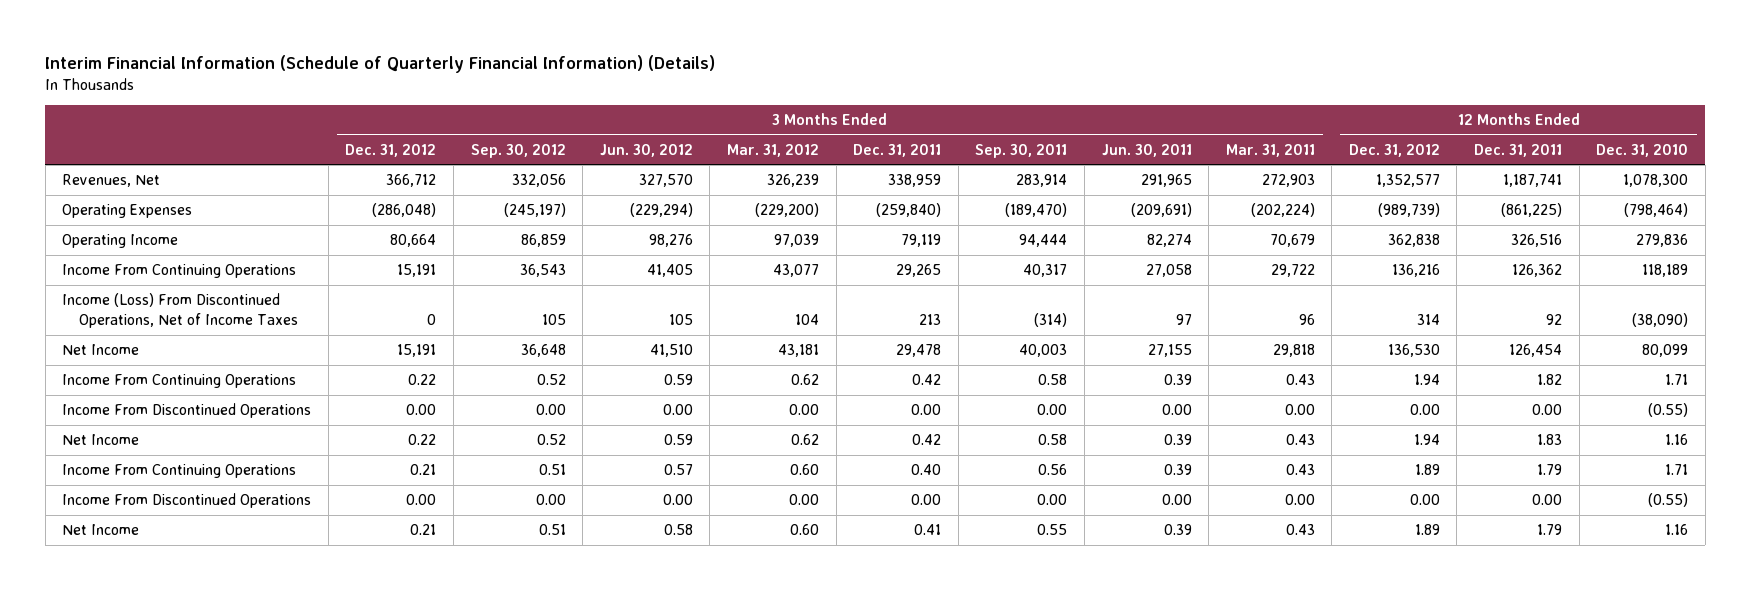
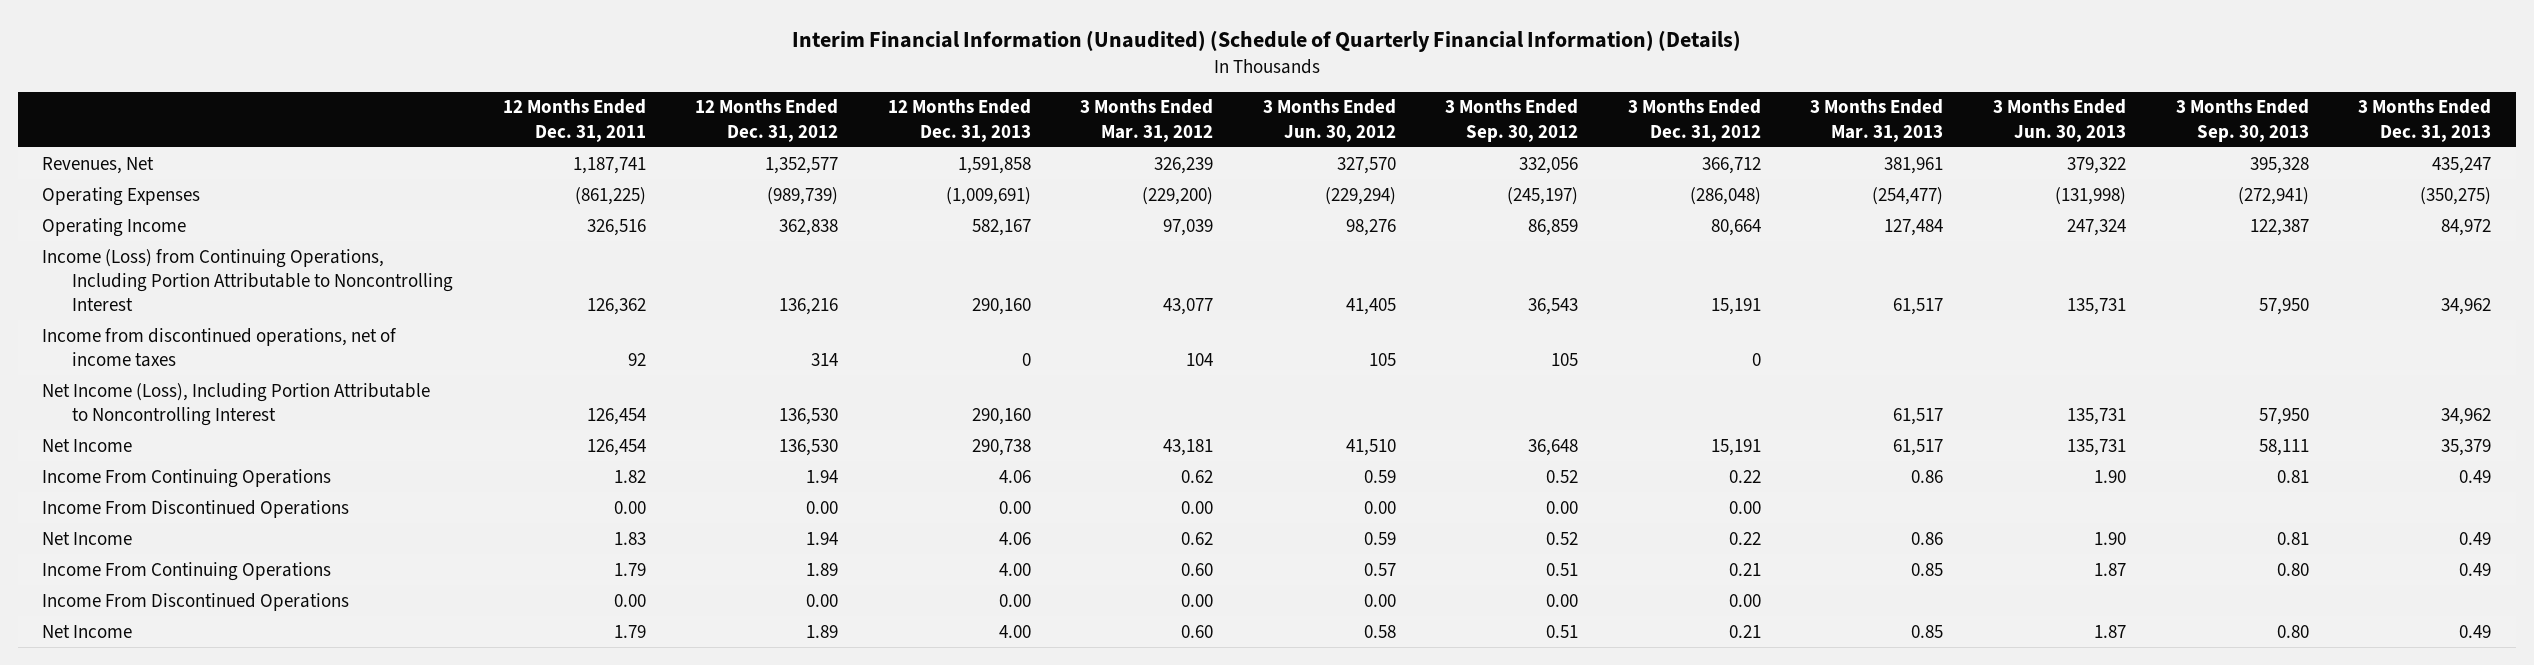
- Interim Financial Information (Schedule of Quarterly Financial Information) (Details)
+ Interim Financial Information (Unaudited) (Schedule of Quarterly Financial Information) (Details)
- | 3 Months Ended Dec. 31, 2012 | 3 Months Ended Sep. 30, 2012 | 3 Months Ended Jun. 30, 2012 | 3 Months Ended Mar. 31, 2012 | 3 Months Ended Dec. 31, 2011 | 3 Months Ended Sep. 30, 2011 | 3 Months Ended Jun. 30, 2011 | 3 Months Ended Mar. 31, 2011 | 12 Months Ended Dec. 31, 2012 | 12 Months Ended Dec. 31, 2011 | 12 Months Ended Dec. 31, 2010
+ | 12 Months Ended Dec. 31, 2011 | 12 Months Ended Dec. 31, 2012 | 12 Months Ended Dec. 31, 2013 | 3 Months Ended Mar. 31, 2012 | 3 Months Ended Jun. 30, 2012 | 3 Months Ended Sep. 30, 2012 | 3 Months Ended Dec. 31, 2012 | 3 Months Ended Mar. 31, 2013 | 3 Months Ended Jun. 30, 2013 | 3 Months Ended Sep. 30, 2013 | 3 Months Ended Dec. 31, 2013
- Income From Continuing Operations | 15,191 | 36,543 | 41,405 | 43,077 | 29,265 | 40,317 | 27,058 | 29,722 | 136,216 | 126,362 | 118,189
- Income (Loss) From Discontinued Operations, Net of Income Taxes | 0 | 105 | 105 | 104 | 213 | (314) | 97 | 96 | 314 | 92 | (38,090)
+ Income (Loss) from Continuing Operations, Including Portion Attributable to Noncontrolling Interest | 126,362 | 136,216 | 290,160 | 43,077 | 41,405 | 36,543 | 15,191 | 61,517 | 135,731 | 57,950 | 34,962
+ Income from discontinued operations, net of income taxes | 92 | 314 | 0 | 104 | 105 | 105 | 0 | | | |
+ Net Income (Loss), Including Portion Attributable to Noncontrolling Interest | 126,454 | 136,530 | 290,160 | | | | | 61,517 | 135,731 | 57,950 | 34,962

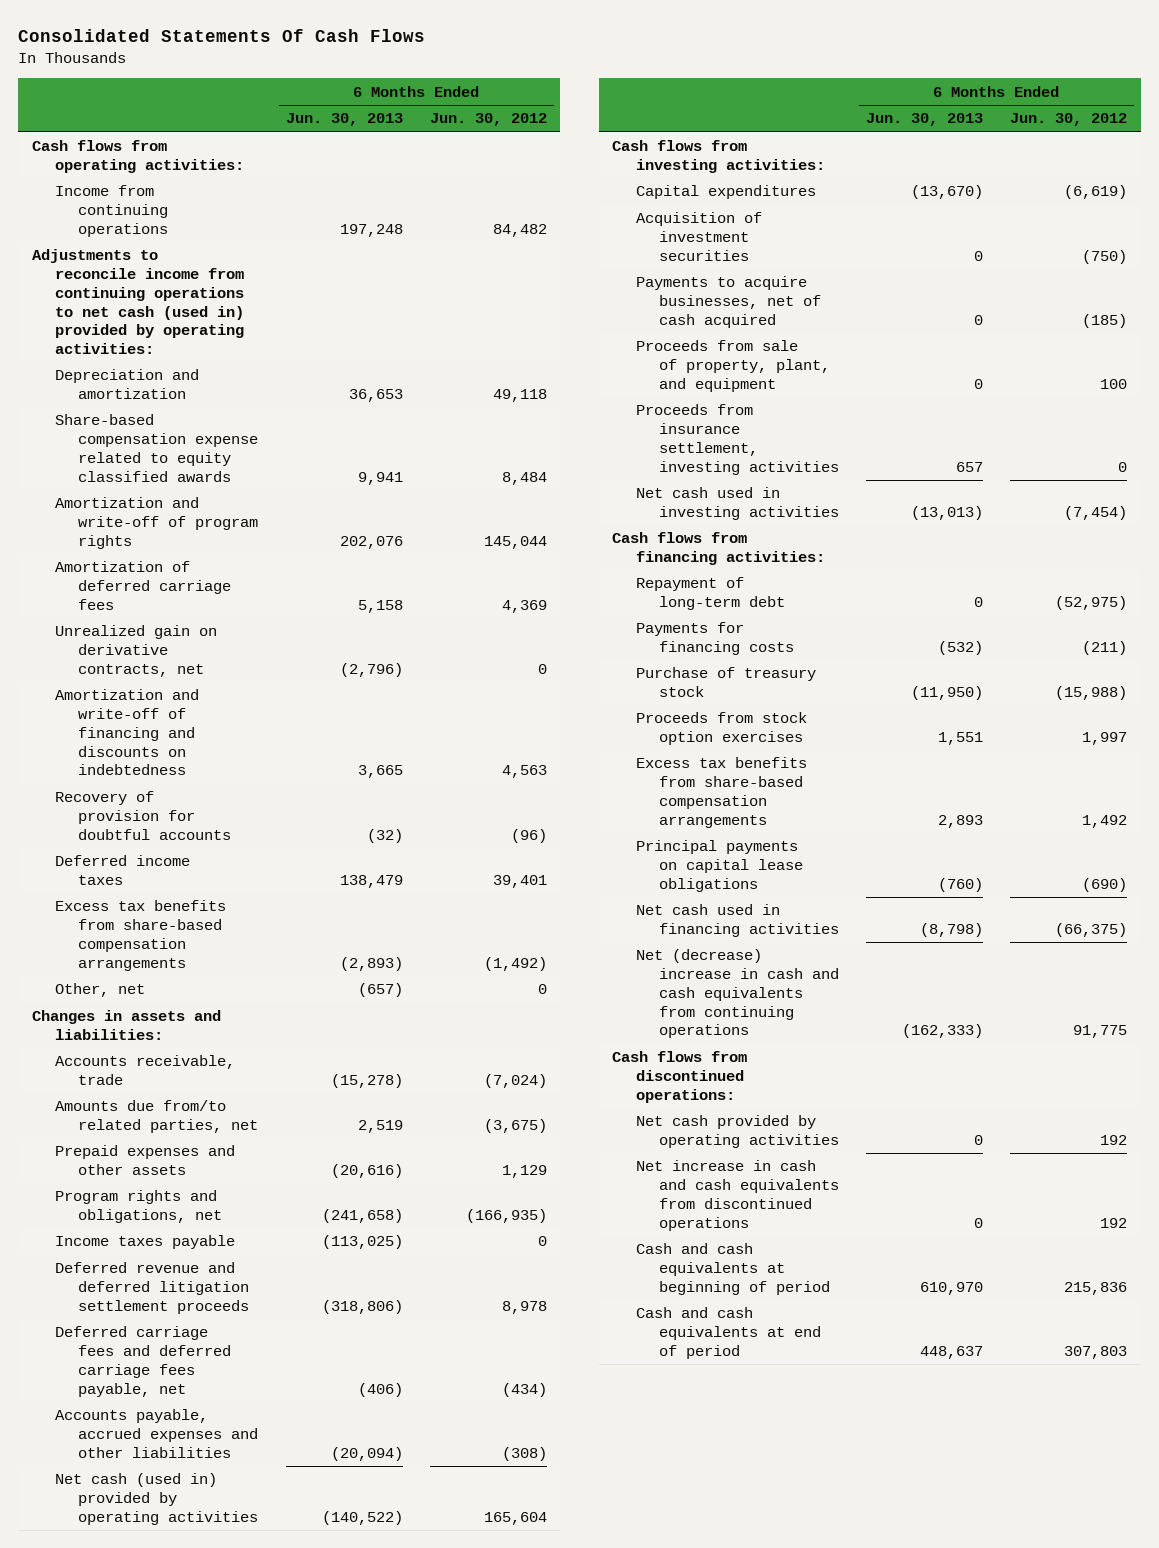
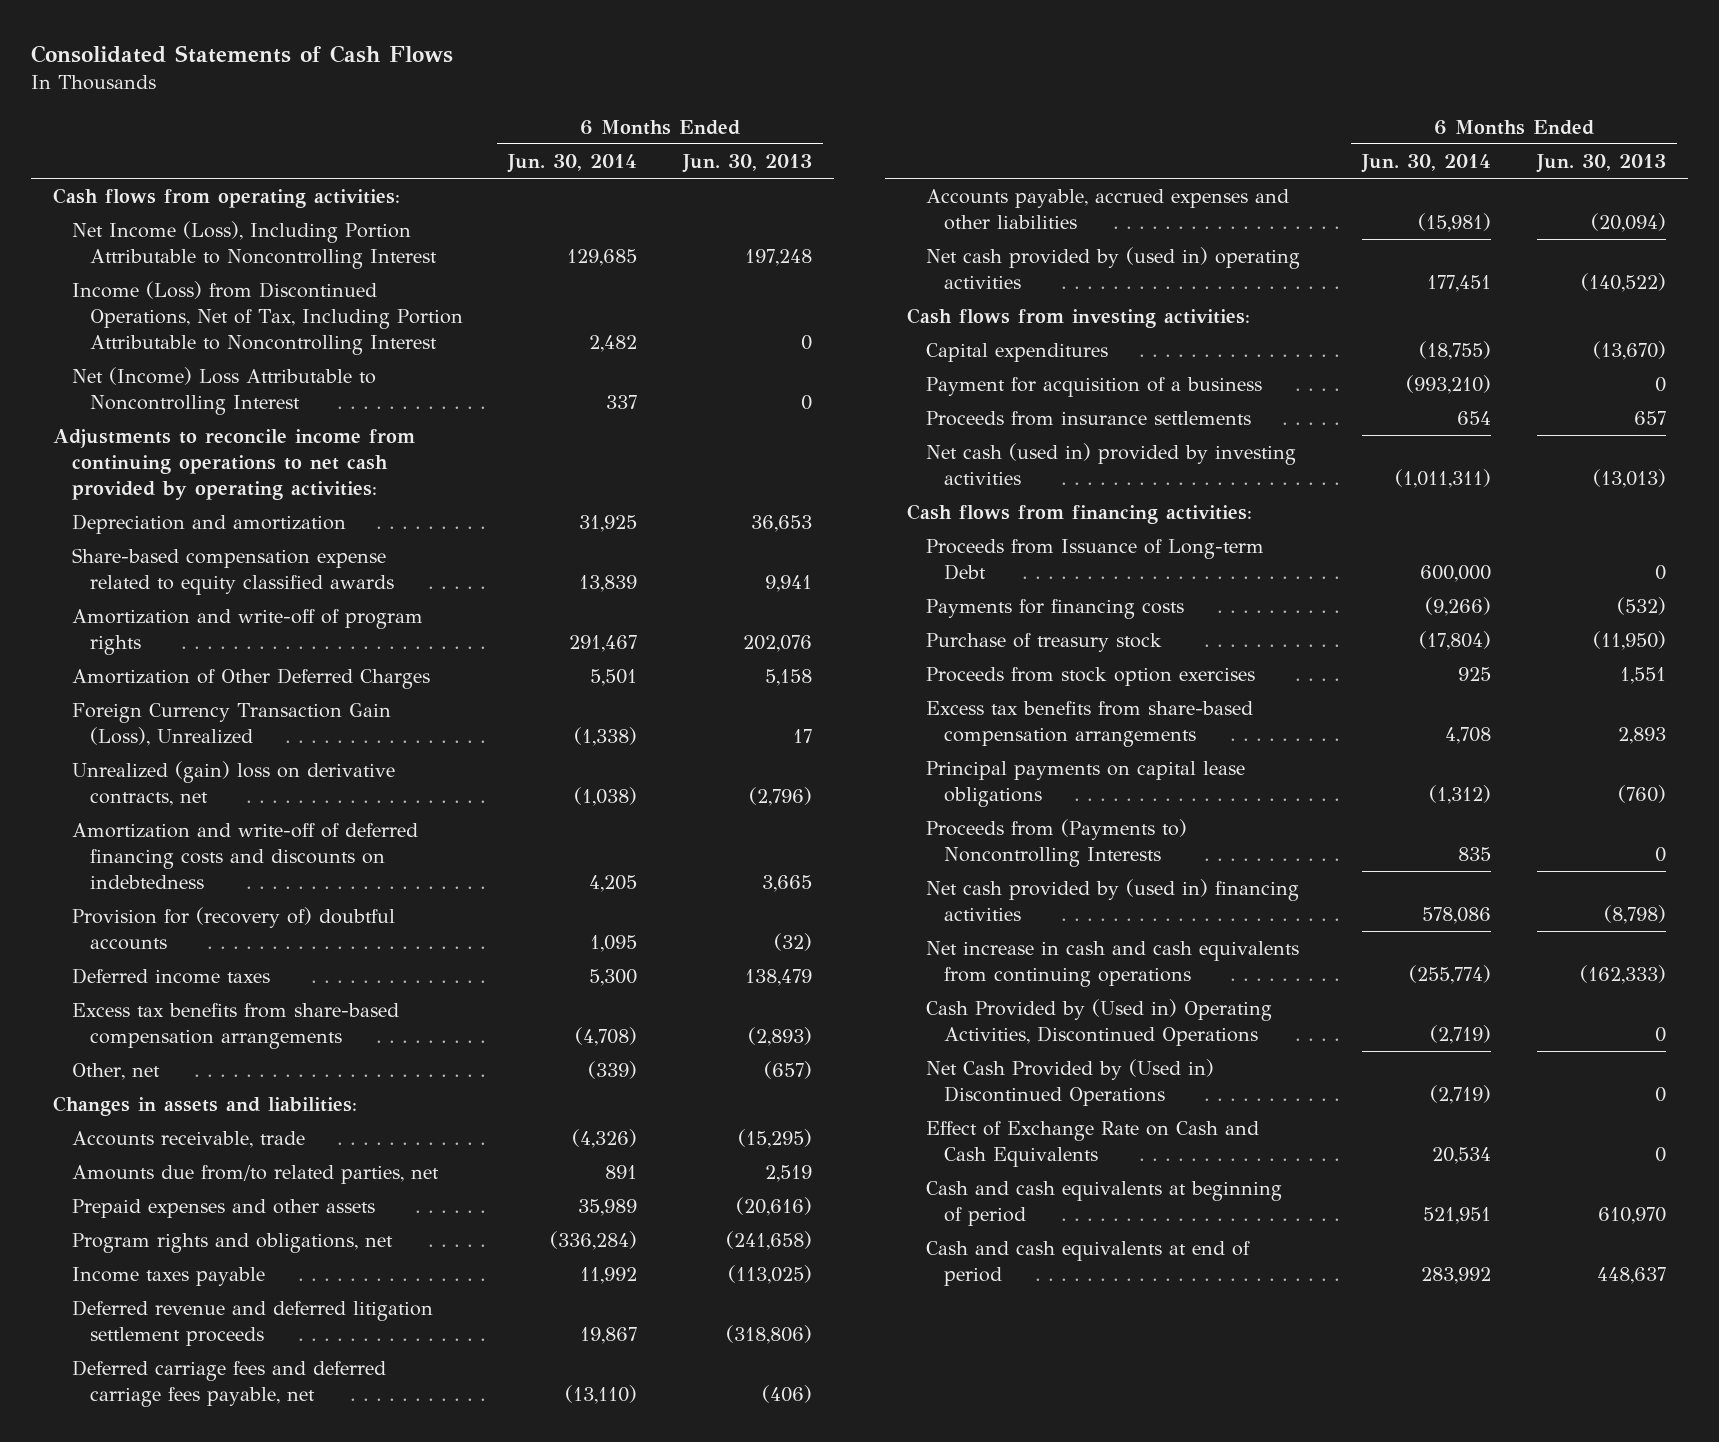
- Consolidated Statements Of Cash Flows
+ Consolidated Statements of Cash Flows
- | 6 Months Ended Jun. 30, 2013 | 6 Months Ended Jun. 30, 2012
+ | 6 Months Ended Jun. 30, 2014 | 6 Months Ended Jun. 30, 2013
- Income from continuing operations | 197,248 | 84,482
- Adjustments to reconcile income from continuing operations to net cash (used in) provided by operating activities:
+ Net Income (Loss), Including Portion Attributable to Noncontrolling Interest | 129,685 | 197,248
+ Income (Loss) from Discontinued Operations, Net of Tax, Including Portion Attributable to Noncontrolling Interest | 2,482 | 0
+ Net (Income) Loss Attributable to Noncontrolling Interest | 337 | 0
+ Adjustments to reconcile income from continuing operations to net cash provided by operating activities:
- Amortization of deferred carriage fees | 5,158 | 4,369
- Unrealized gain on derivative contracts, net | (2,796) | 0
- Amortization and write-off of financing and discounts on indebtedness | 3,665 | 4,563
- Recovery of provision for doubtful accounts | (32) | (96)
+ Amortization of Other Deferred Charges | 5,501 | 5,158
+ Foreign Currency Transaction Gain (Loss), Unrealized | (1,338) | 17
+ Unrealized (gain) loss on derivative contracts, net | (1,038) | (2,796)
+ Amortization and write-off of deferred financing costs and discounts on indebtedness | 4,205 | 3,665
+ Provision for (recovery of) doubtful accounts | 1,095 | (32)
- Accounts receivable, trade | (15,278) | (7,024)
+ Accounts receivable, trade | (4,326) | (15,295)
- Net cash (used in) provided by operating activities | (140,522) | 165,604
+ Net cash provided by (used in) operating activities | 177,451 | (140,522)
- Acquisition of investment securities | 0 | (750)
- Payments to acquire businesses, net of cash acquired | 0 | (185)
- Proceeds from sale of property, plant, and equipment | 0 | 100
- Proceeds from insurance settlement, investing activities | 657 | 0
- Net cash used in investing activities | (13,013) | (7,454)
+ Payment for acquisition of a business | (993,210) | 0
+ Proceeds from insurance settlements | 654 | 657
+ Net cash (used in) provided by investing activities | (1,011,311) | (13,013)
- Repayment of long-term debt | 0 | (52,975)
+ Proceeds from Issuance of Long-term Debt | 600,000 | 0
- Net cash used in financing activities | (8,798) | (66,375)
- Net (decrease) increase in cash and cash equivalents from continuing operations | (162,333) | 91,775
- Cash flows from discontinued operations:
- Net cash provided by operating activities | 0 | 192
- Net increase in cash and cash equivalents from discontinued operations | 0 | 192
+ Proceeds from (Payments to) Noncontrolling Interests | 835 | 0
+ Net cash provided by (used in) financing activities | 578,086 | (8,798)
+ Net increase in cash and cash equivalents from continuing operations | (255,774) | (162,333)
+ Cash Provided by (Used in) Operating Activities, Discontinued Operations | (2,719) | 0
+ Net Cash Provided by (Used in) Discontinued Operations | (2,719) | 0
+ Effect of Exchange Rate on Cash and Cash Equivalents | 20,534 | 0

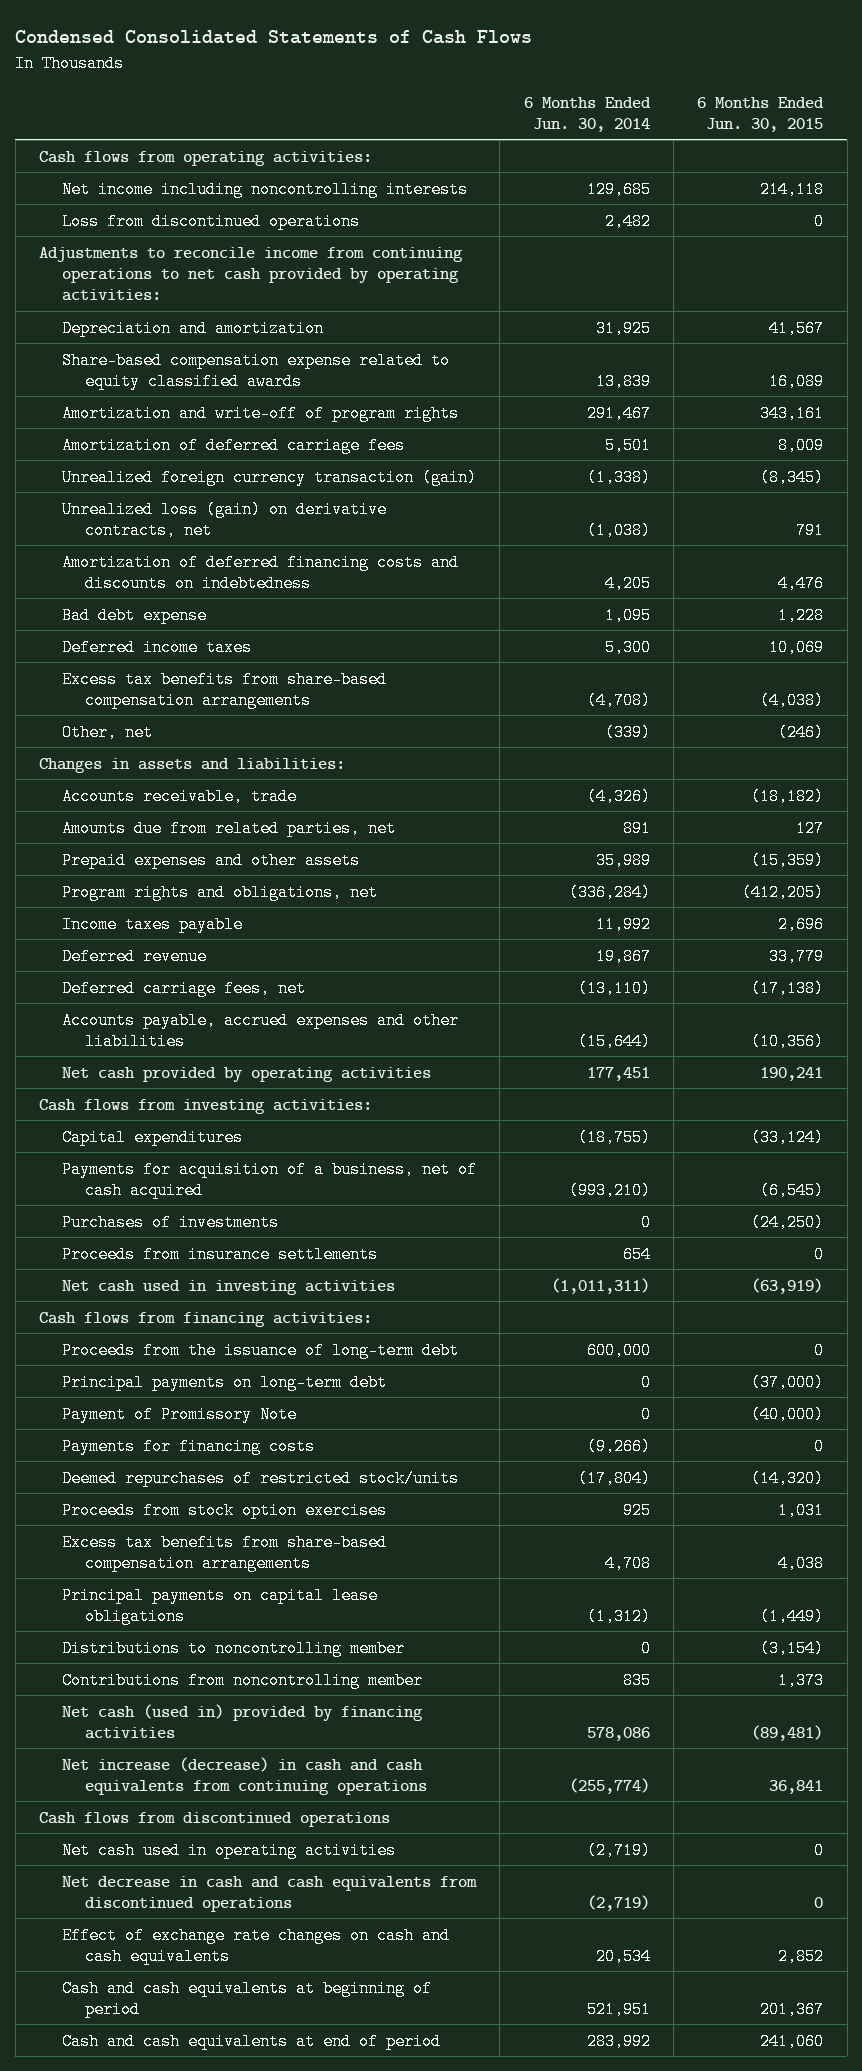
- Consolidated Statements of Cash Flows
+ Condensed Consolidated Statements of Cash Flows
- | 6 Months Ended Jun. 30, 2014 | 6 Months Ended Jun. 30, 2013
+ | 6 Months Ended Jun. 30, 2014 | 6 Months Ended Jun. 30, 2015
- Net Income (Loss), Including Portion Attributable to Noncontrolling Interest | 129,685 | 197,248
- Income (Loss) from Discontinued Operations, Net of Tax, Including Portion Attributable to Noncontrolling Interest | 2,482 | 0
- Net (Income) Loss Attributable to Noncontrolling Interest | 337 | 0
+ Net income including noncontrolling interests | 129,685 | 214,118
+ Loss from discontinued operations | 2,482 | 0
- Amortization of Other Deferred Charges | 5,501 | 5,158
- Foreign Currency Transaction Gain (Loss), Unrealized | (1,338) | 17
- Unrealized (gain) loss on derivative contracts, net | (1,038) | (2,796)
- Amortization and write-off of deferred financing costs and discounts on indebtedness | 4,205 | 3,665
- Provision for (recovery of) doubtful accounts | 1,095 | (32)
+ Amortization of deferred carriage fees | 5,501 | 8,009
+ Unrealized foreign currency transaction (gain) | (1,338) | (8,345)
+ Unrealized loss (gain) on derivative contracts, net | (1,038) | 791
+ Amortization of deferred financing costs and discounts on indebtedness | 4,205 | 4,476
+ Bad debt expense | 1,095 | 1,228
- Amounts due from/to related parties, net | 891 | 2,519
+ Amounts due from related parties, net | 891 | 127
- Deferred revenue and deferred litigation settlement proceeds | 19,867 | (318,806)
- Deferred carriage fees and deferred carriage fees payable, net | (13,110) | (406)
- Accounts payable, accrued expenses and other liabilities | (15,981) | (20,094)
- Net cash provided by (used in) operating activities | 177,451 | (140,522)
+ Deferred revenue | 19,867 | 33,779
+ Deferred carriage fees, net | (13,110) | (17,138)
+ Accounts payable, accrued expenses and other liabilities | (15,644) | (10,356)
+ Net cash provided by operating activities | 177,451 | 190,241
- Payment for acquisition of a business | (993,210) | 0
+ Payments for acquisition of a business, net of cash acquired | (993,210) | (6,545)
+ Purchases of investments | 0 | (24,250)
- Net cash (used in) provided by investing activities | (1,011,311) | (13,013)
+ Net cash used in investing activities | (1,011,311) | (63,919)
- Proceeds from Issuance of Long-term Debt | 600,000 | 0
+ Proceeds from the issuance of long-term debt | 600,000 | 0
+ Principal payments on long-term debt | 0 | (37,000)
+ Payment of Promissory Note | 0 | (40,000)
- Purchase of treasury stock | (17,804) | (11,950)
+ Deemed repurchases of restricted stock/units | (17,804) | (14,320)
- Proceeds from (Payments to) Noncontrolling Interests | 835 | 0
- Net cash provided by (used in) financing activities | 578,086 | (8,798)
- Net increase in cash and cash equivalents from continuing operations | (255,774) | (162,333)
- Cash Provided by (Used in) Operating Activities, Discontinued Operations | (2,719) | 0
- Net Cash Provided by (Used in) Discontinued Operations | (2,719) | 0
- Effect of Exchange Rate on Cash and Cash Equivalents | 20,534 | 0
+ Distributions to noncontrolling member | 0 | (3,154)
+ Contributions from noncontrolling member | 835 | 1,373
+ Net cash (used in) provided by financing activities | 578,086 | (89,481)
+ Net increase (decrease) in cash and cash equivalents from continuing operations | (255,774) | 36,841
+ Cash flows from discontinued operations
+ Net cash used in operating activities | (2,719) | 0
+ Net decrease in cash and cash equivalents from discontinued operations | (2,719) | 0
+ Effect of exchange rate changes on cash and cash equivalents | 20,534 | 2,852

